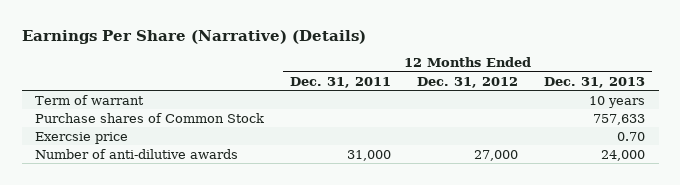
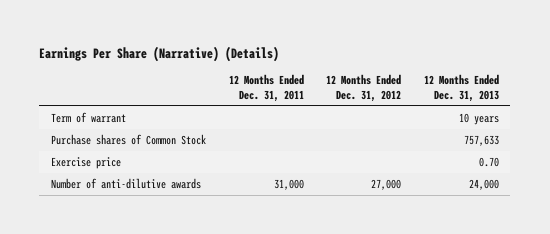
- Exercsie price | | | 0.70
+ Exercise price | | | 0.70

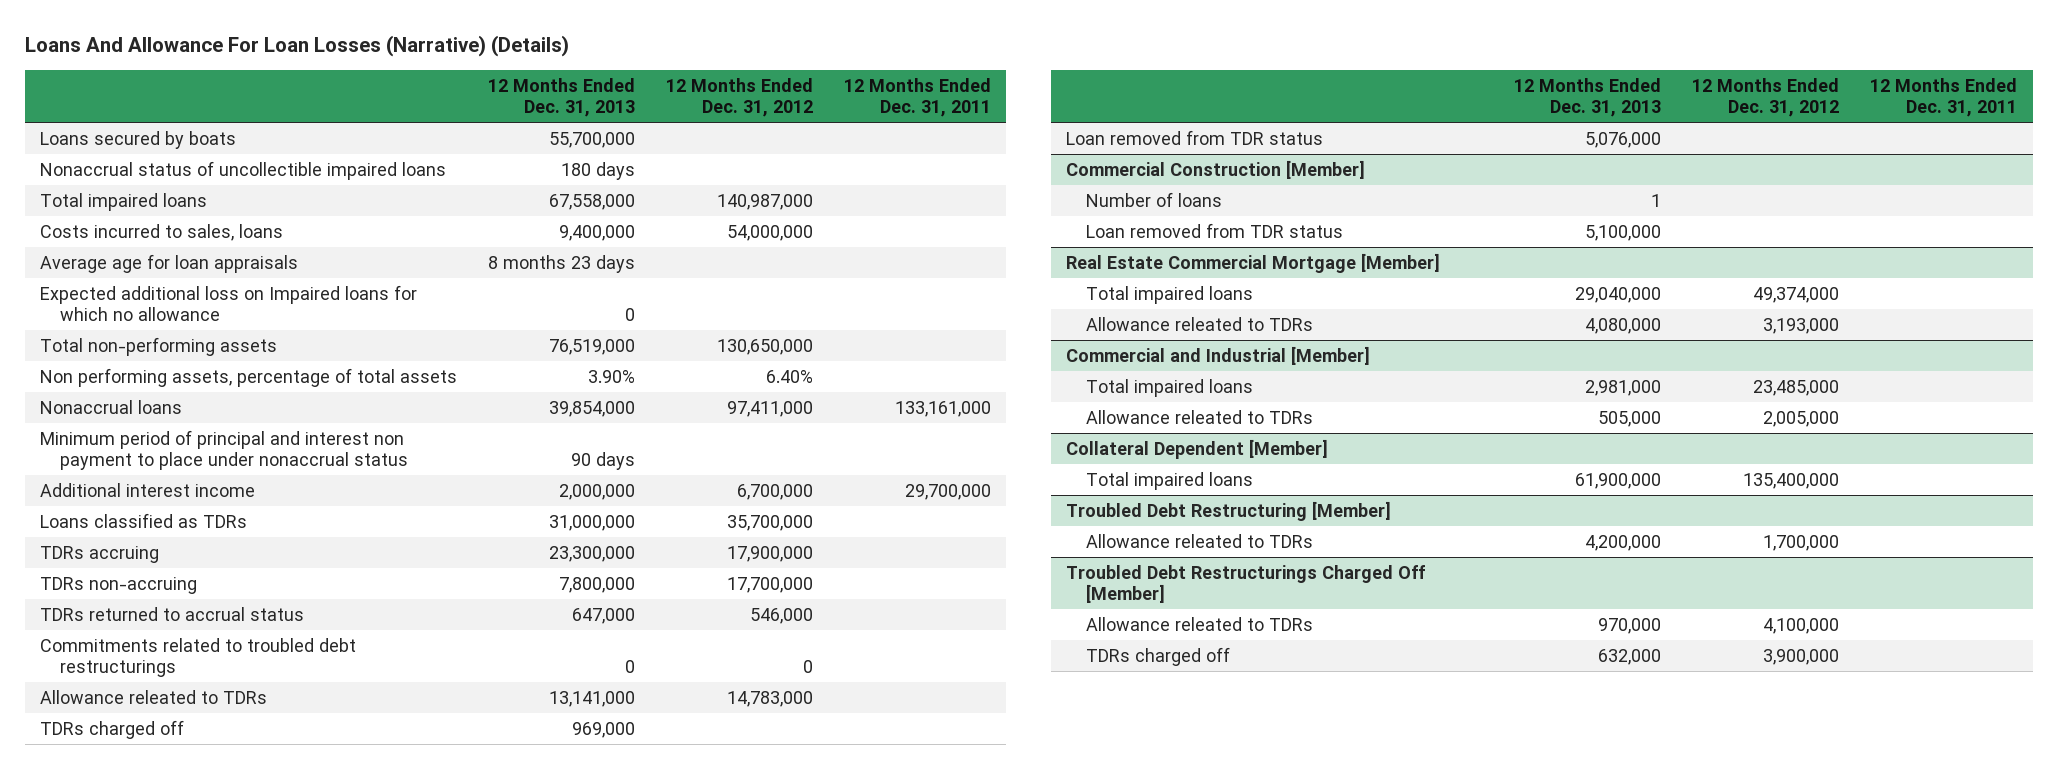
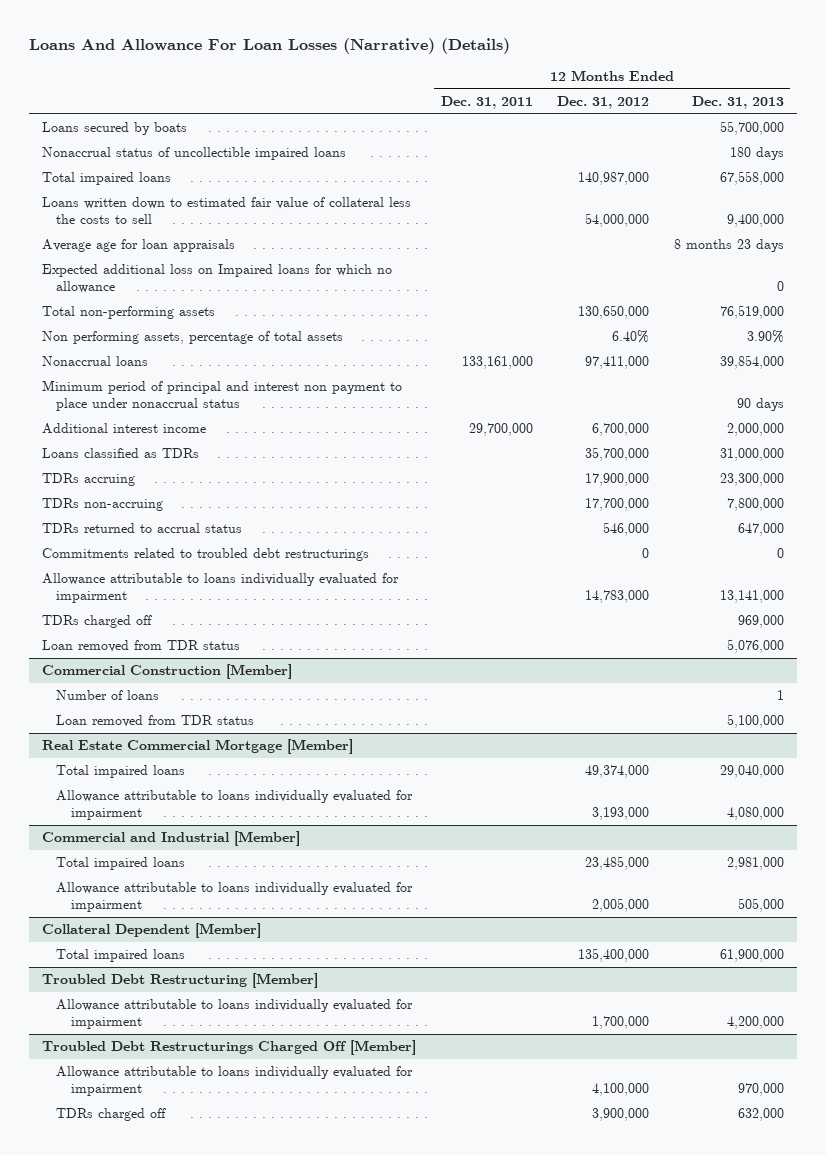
- | 12 Months Ended Dec. 31, 2013 | 12 Months Ended Dec. 31, 2012 | 12 Months Ended Dec. 31, 2011
+ | 12 Months Ended Dec. 31, 2011 | 12 Months Ended Dec. 31, 2012 | 12 Months Ended Dec. 31, 2013
- Costs incurred to sales, loans | 9,400,000 | 54,000,000 |
+ Loans written down to estimated fair value of collateral less the costs to sell | | 54,000,000 | 9,400,000
- Allowance releated to TDRs | 13,141,000 | 14,783,000 |
+ Allowance attributable to loans individually evaluated for impairment | | 14,783,000 | 13,141,000
@ Real Estate Commercial Mortgage [Member]
- Allowance releated to TDRs | 4,080,000 | 3,193,000 |
+ Allowance attributable to loans individually evaluated for impairment | | 3,193,000 | 4,080,000
@ Commercial and Industrial [Member]
- Allowance releated to TDRs | 505,000 | 2,005,000 |
+ Allowance attributable to loans individually evaluated for impairment | | 2,005,000 | 505,000
@ Troubled Debt Restructuring [Member]
- Allowance releated to TDRs | 4,200,000 | 1,700,000 |
+ Allowance attributable to loans individually evaluated for impairment | | 1,700,000 | 4,200,000
@ Troubled Debt Restructurings Charged Off [Member]
- Allowance releated to TDRs | 970,000 | 4,100,000 |
+ Allowance attributable to loans individually evaluated for impairment | | 4,100,000 | 970,000

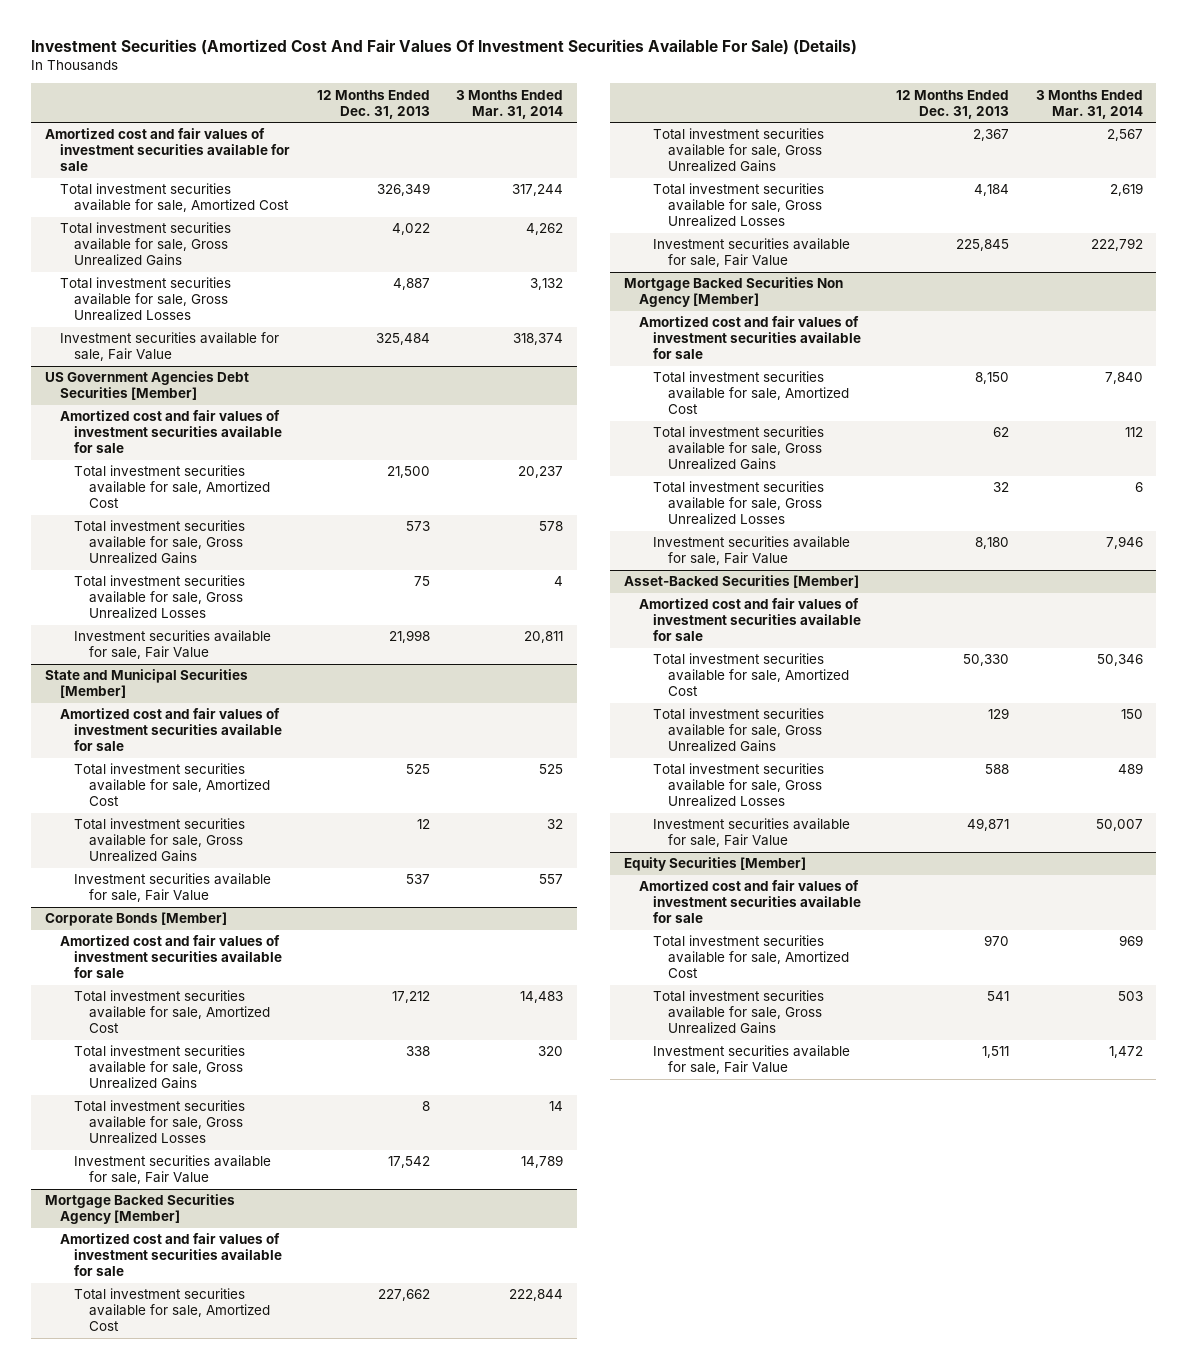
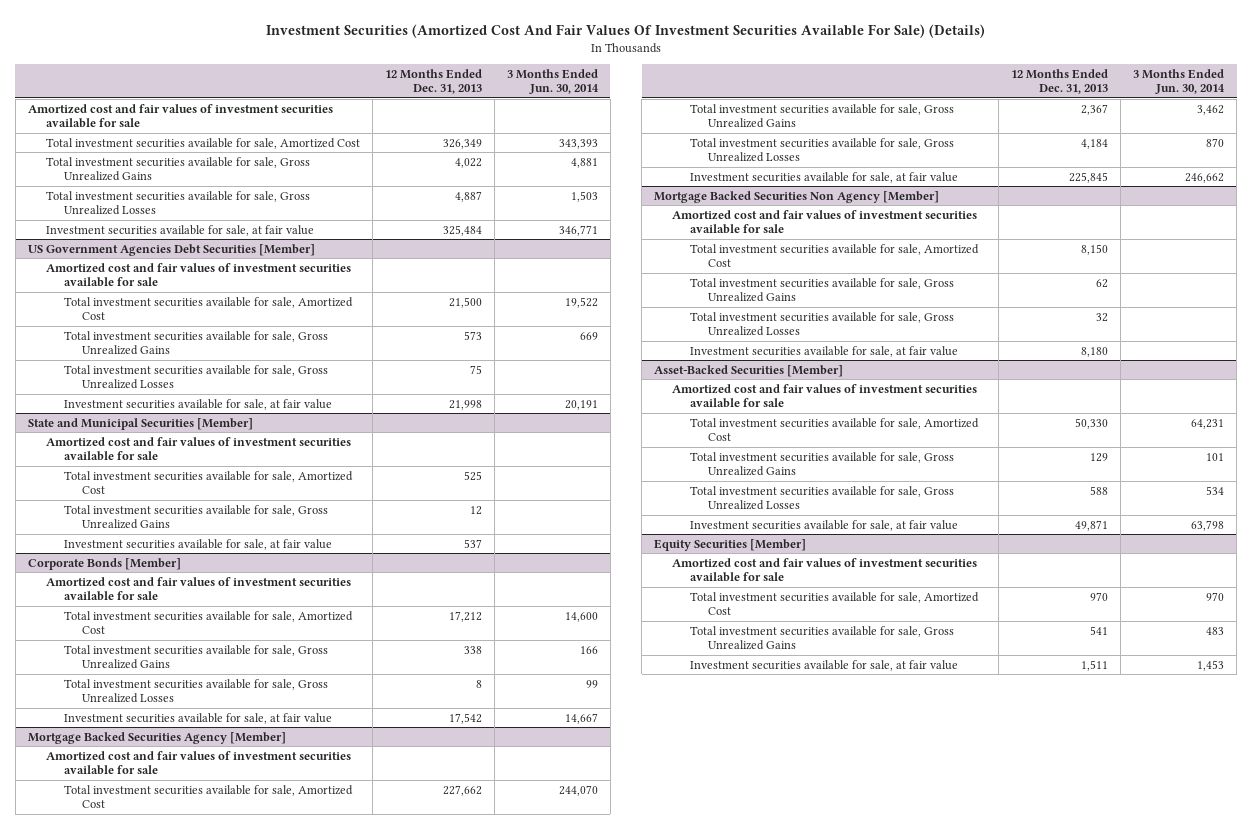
- | 12 Months Ended Dec. 31, 2013 | 3 Months Ended Mar. 31, 2014
+ | 12 Months Ended Dec. 31, 2013 | 3 Months Ended Jun. 30, 2014
- Investment securities available for sale, Fair Value | 325,484 | 318,374
+ Investment securities available for sale, at fair value | 325,484 | 346,771
@ US Government Agencies Debt Securities [Member]
- Investment securities available for sale, Fair Value | 21,998 | 20,811
+ Investment securities available for sale, at fair value | 21,998 | 20,191
@ State and Municipal Securities [Member]
- Investment securities available for sale, Fair Value | 537 | 557
+ Investment securities available for sale, at fair value | 537 |
@ Corporate Bonds [Member]
- Investment securities available for sale, Fair Value | 17,542 | 14,789
+ Investment securities available for sale, at fair value | 17,542 | 14,667
@ Mortgage Backed Securities Agency [Member]
- Investment securities available for sale, Fair Value | 225,845 | 222,792
+ Investment securities available for sale, at fair value | 225,845 | 246,662
@ Mortgage Backed Securities Non Agency [Member]
- Investment securities available for sale, Fair Value | 8,180 | 7,946
+ Investment securities available for sale, at fair value | 8,180 |
@ Asset-Backed Securities [Member]
- Investment securities available for sale, Fair Value | 49,871 | 50,007
+ Investment securities available for sale, at fair value | 49,871 | 63,798
@ Equity Securities [Member]
- Investment securities available for sale, Fair Value | 1,511 | 1,472
+ Investment securities available for sale, at fair value | 1,511 | 1,453

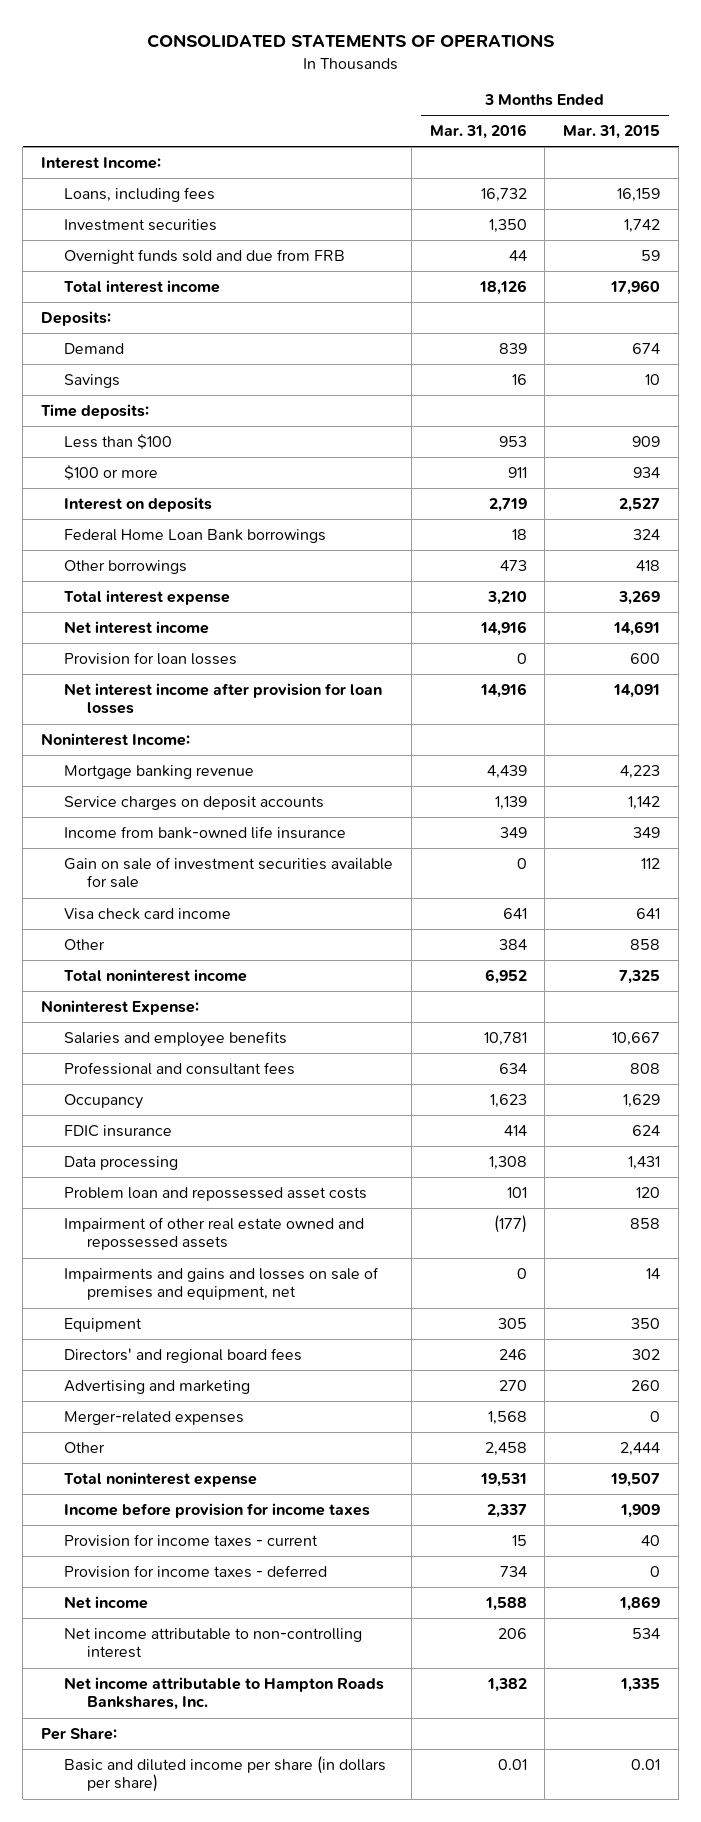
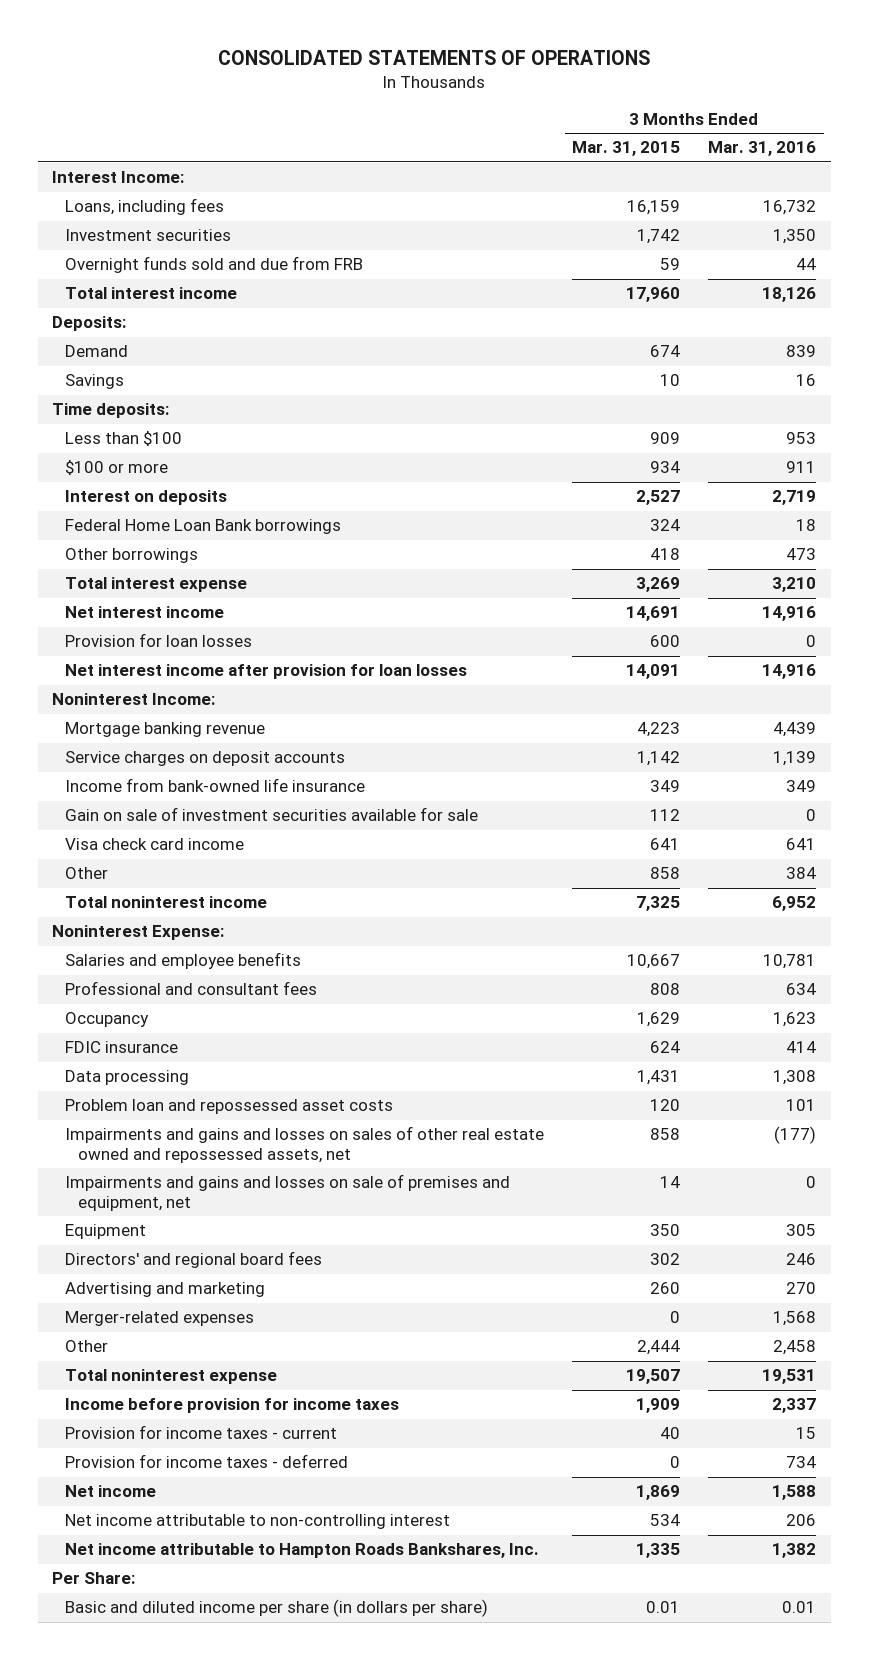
- | 3 Months Ended Mar. 31, 2016 | 3 Months Ended Mar. 31, 2015
+ | 3 Months Ended Mar. 31, 2015 | 3 Months Ended Mar. 31, 2016
- Impairment of other real estate owned and repossessed assets | (177) | 858
+ Impairments and gains and losses on sales of other real estate owned and repossessed assets, net | 858 | (177)

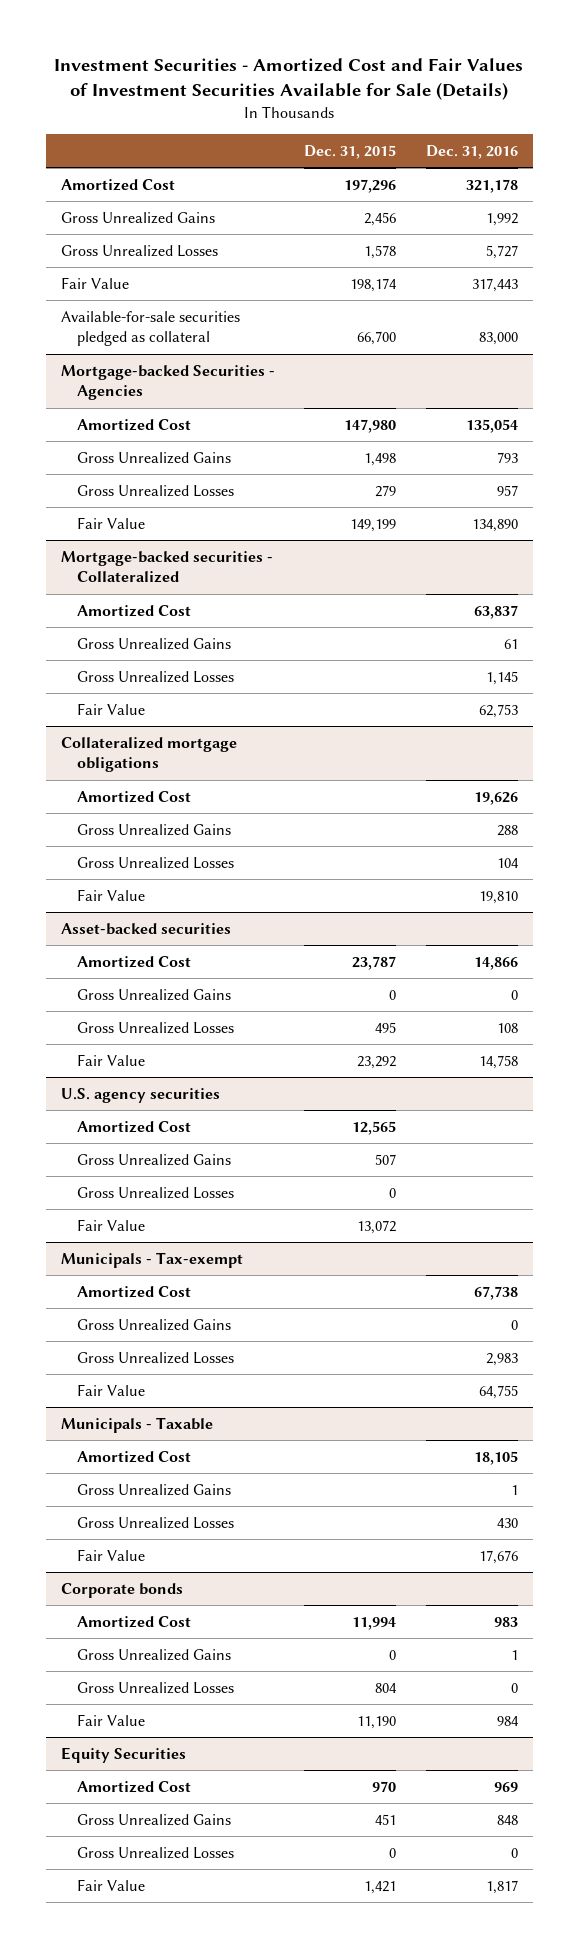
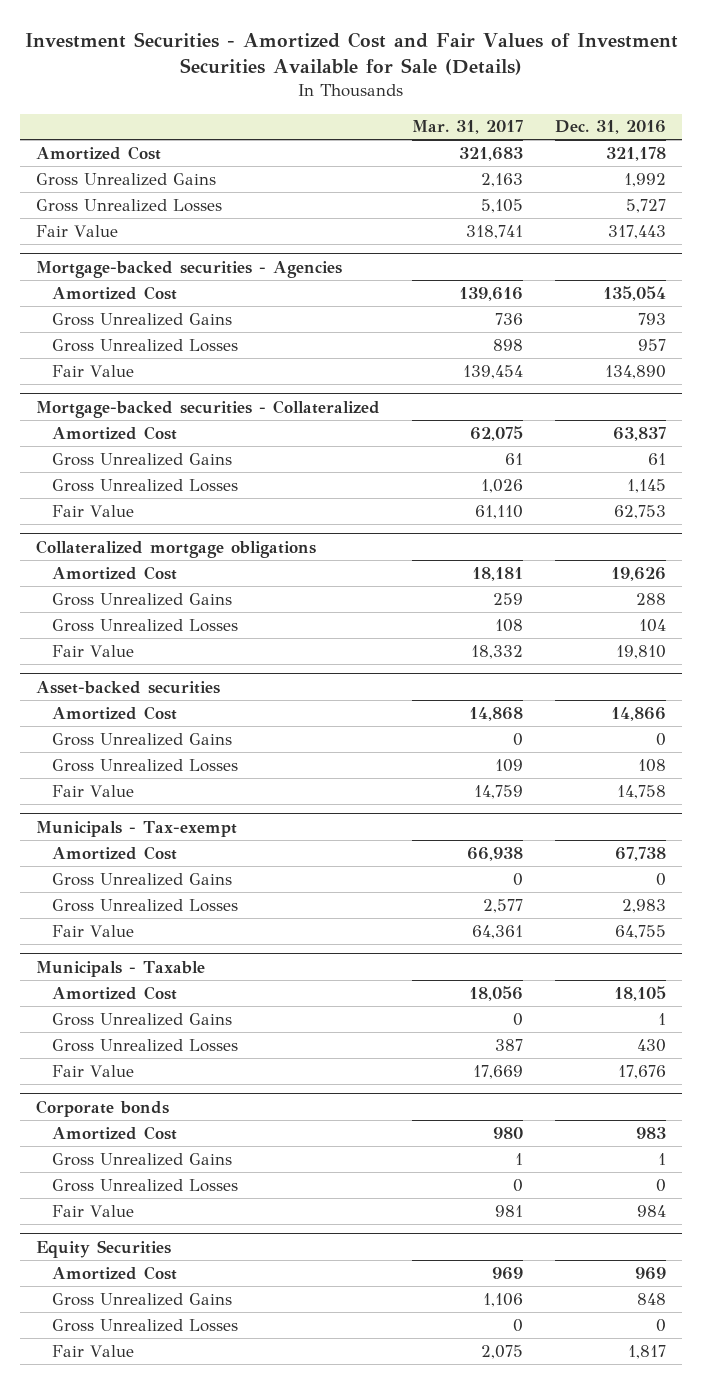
- | Dec. 31, 2015 | Dec. 31, 2016
+ | Mar. 31, 2017 | Dec. 31, 2016
- Available-for-sale securities pledged as collateral | 66,700 | 83,000
- Mortgage-backed Securities - Agencies
+ Mortgage-backed securities - Agencies
- U.S. agency securities
- Amortized Cost | 12,565 |
- Gross Unrealized Gains | 507 |
- Gross Unrealized Losses | 0 |
- Fair Value | 13,072 |

